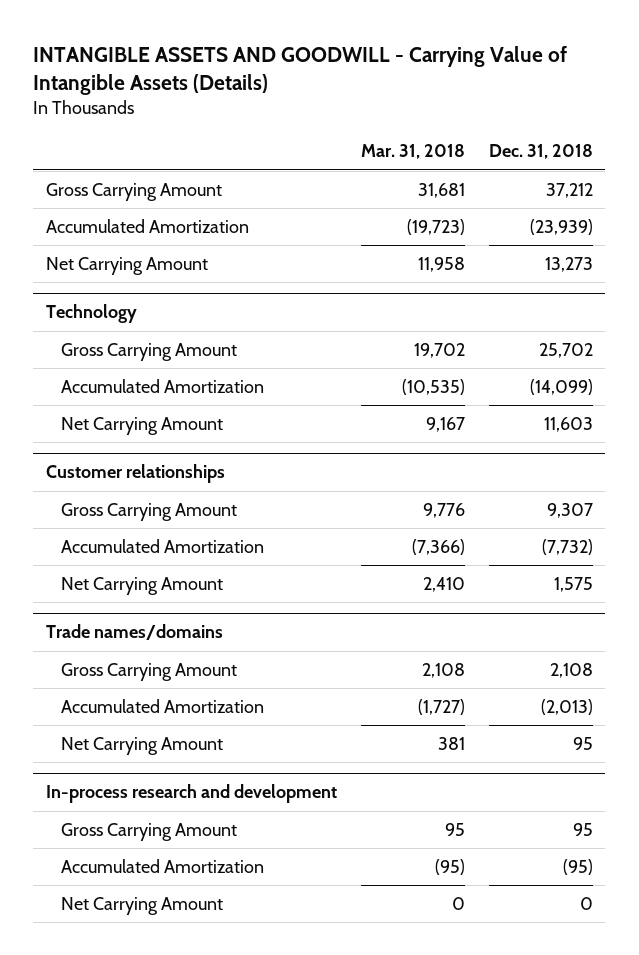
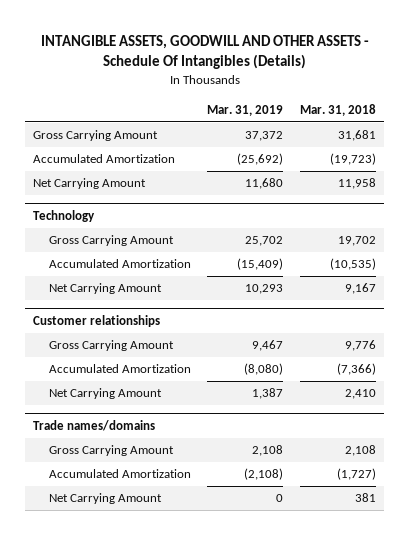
- INTANGIBLE ASSETS AND GOODWILL - Carrying Value of Intangible Assets (Details)
+ INTANGIBLE ASSETS, GOODWILL AND OTHER ASSETS - Schedule Of Intangibles (Details)
- | Mar. 31, 2018 | Dec. 31, 2018
+ | Mar. 31, 2019 | Mar. 31, 2018
- In-process research and development
- Gross Carrying Amount | 95 | 95
- Accumulated Amortization | (95) | (95)
- Net Carrying Amount | 0 | 0

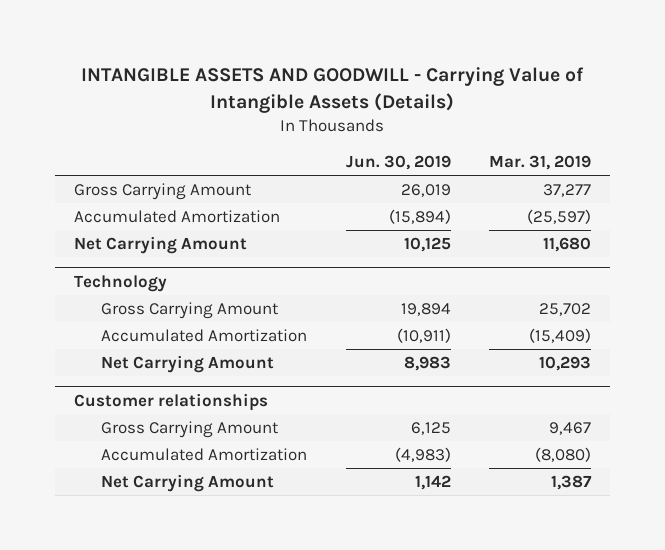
- INTANGIBLE ASSETS, GOODWILL AND OTHER ASSETS - Schedule Of Intangibles (Details)
+ INTANGIBLE ASSETS AND GOODWILL - Carrying Value of Intangible Assets (Details)
- | Mar. 31, 2019 | Mar. 31, 2018
+ | Jun. 30, 2019 | Mar. 31, 2019
- Gross Carrying Amount | 37,372 | 31,681
- Accumulated Amortization | (25,692) | (19,723)
+ Gross Carrying Amount | 26,019 | 37,277
+ Accumulated Amortization | (15,894) | (25,597)
- Trade names/domains
- Gross Carrying Amount | 2,108 | 2,108
- Accumulated Amortization | (2,108) | (1,727)
- Net Carrying Amount | 0 | 381

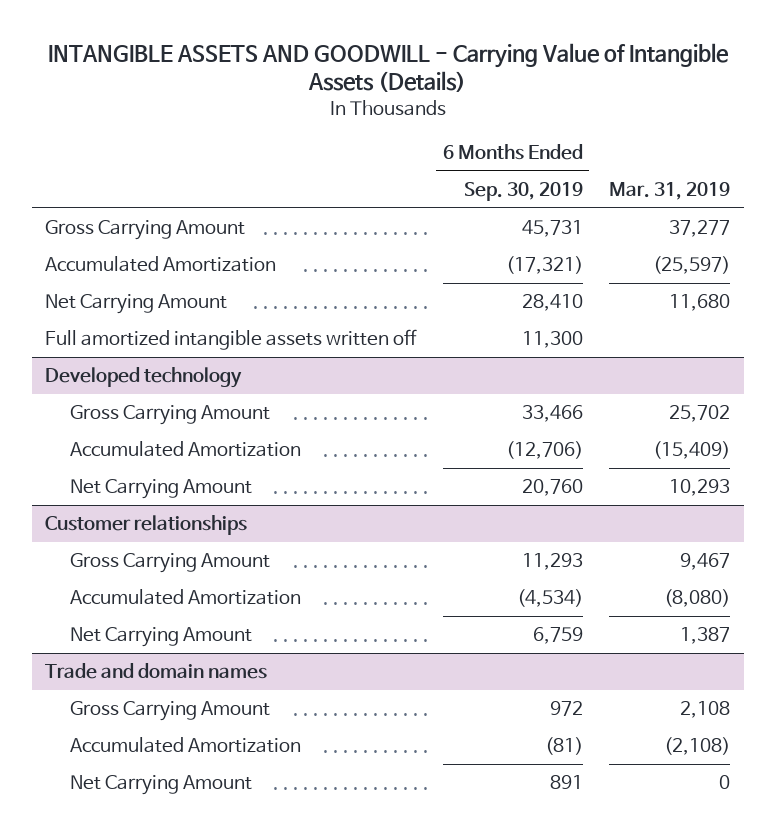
- | Jun. 30, 2019 | Mar. 31, 2019
+ | 6 Months Ended Sep. 30, 2019 | Mar. 31, 2019
- Technology
+ Full amortized intangible assets written off | 11,300 |
+ Developed technology
+ Trade and domain names
+ Gross Carrying Amount | 972 | 2,108
+ Accumulated Amortization | (81) | (2,108)
+ Net Carrying Amount | 891 | 0

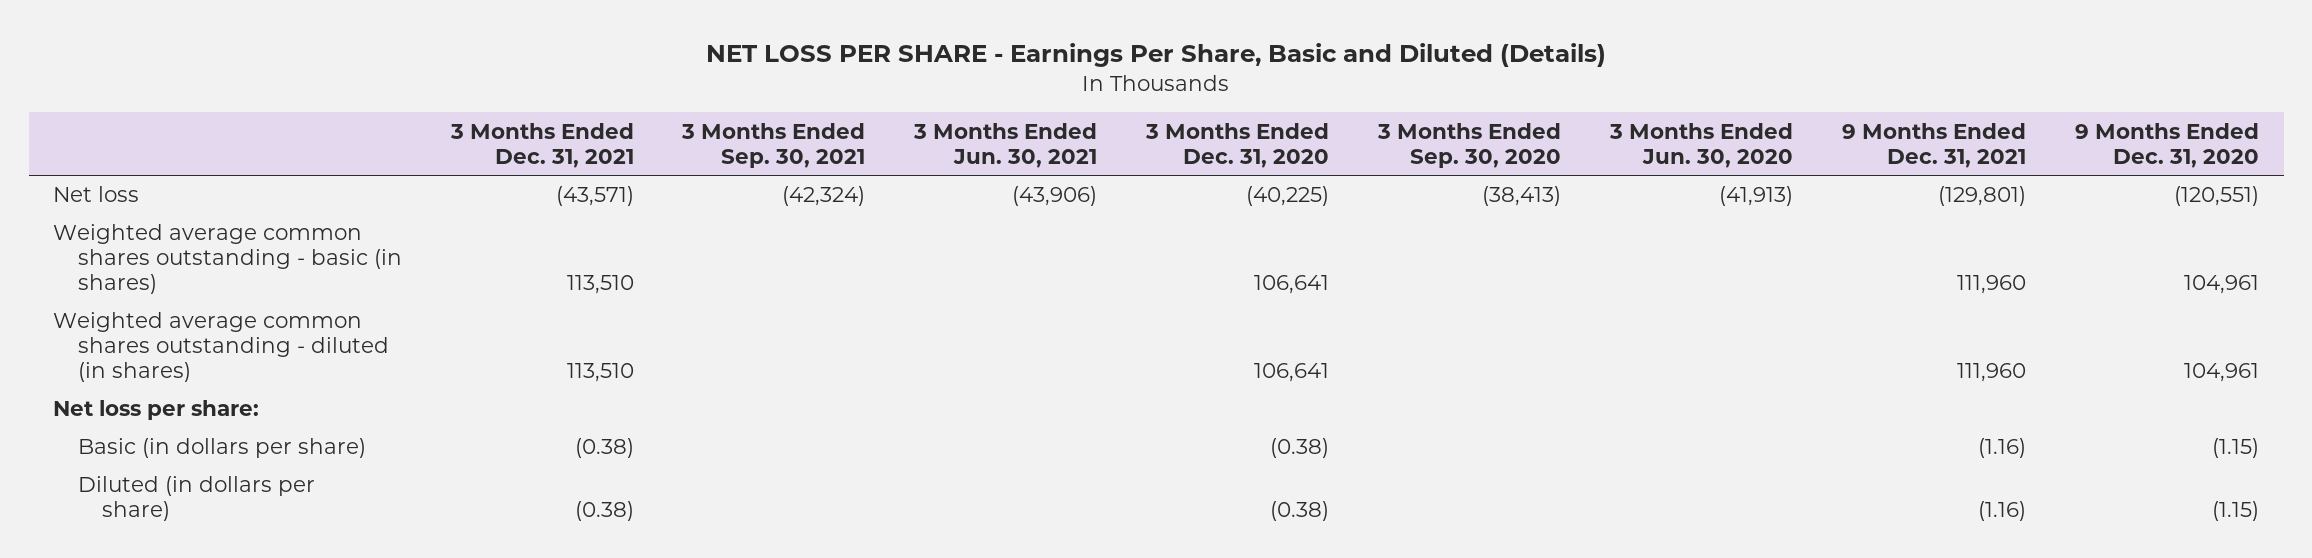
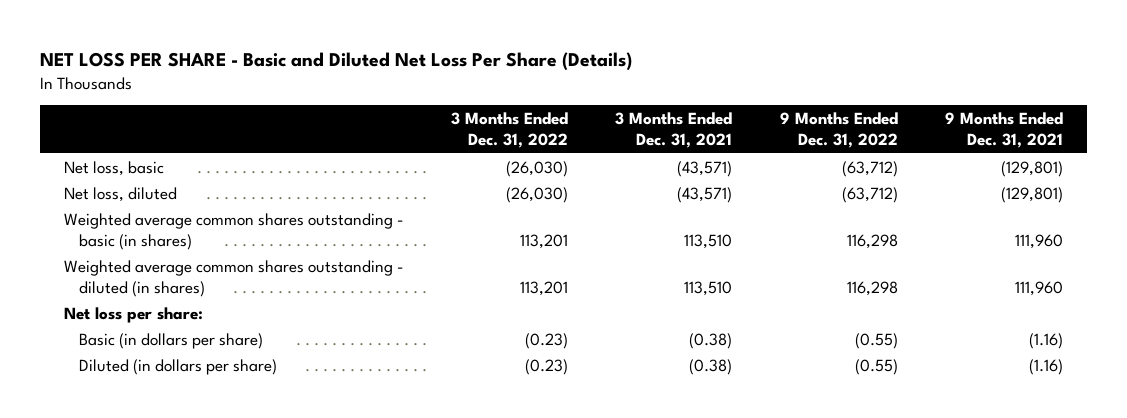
- NET LOSS PER SHARE - Earnings Per Share, Basic and Diluted (Details)
+ NET LOSS PER SHARE - Basic and Diluted Net Loss Per Share (Details)
- | 3 Months Ended Dec. 31, 2021 | 3 Months Ended Sep. 30, 2021 | 3 Months Ended Jun. 30, 2021 | 3 Months Ended Dec. 31, 2020 | 3 Months Ended Sep. 30, 2020 | 3 Months Ended Jun. 30, 2020 | 9 Months Ended Dec. 31, 2021 | 9 Months Ended Dec. 31, 2020
+ | 3 Months Ended Dec. 31, 2022 | 3 Months Ended Dec. 31, 2021 | 9 Months Ended Dec. 31, 2022 | 9 Months Ended Dec. 31, 2021
- Net loss | (43,571) | (42,324) | (43,906) | (40,225) | (38,413) | (41,913) | (129,801) | (120,551)
+ Net loss, basic | (26,030) | (43,571) | (63,712) | (129,801)
+ Net loss, diluted | (26,030) | (43,571) | (63,712) | (129,801)

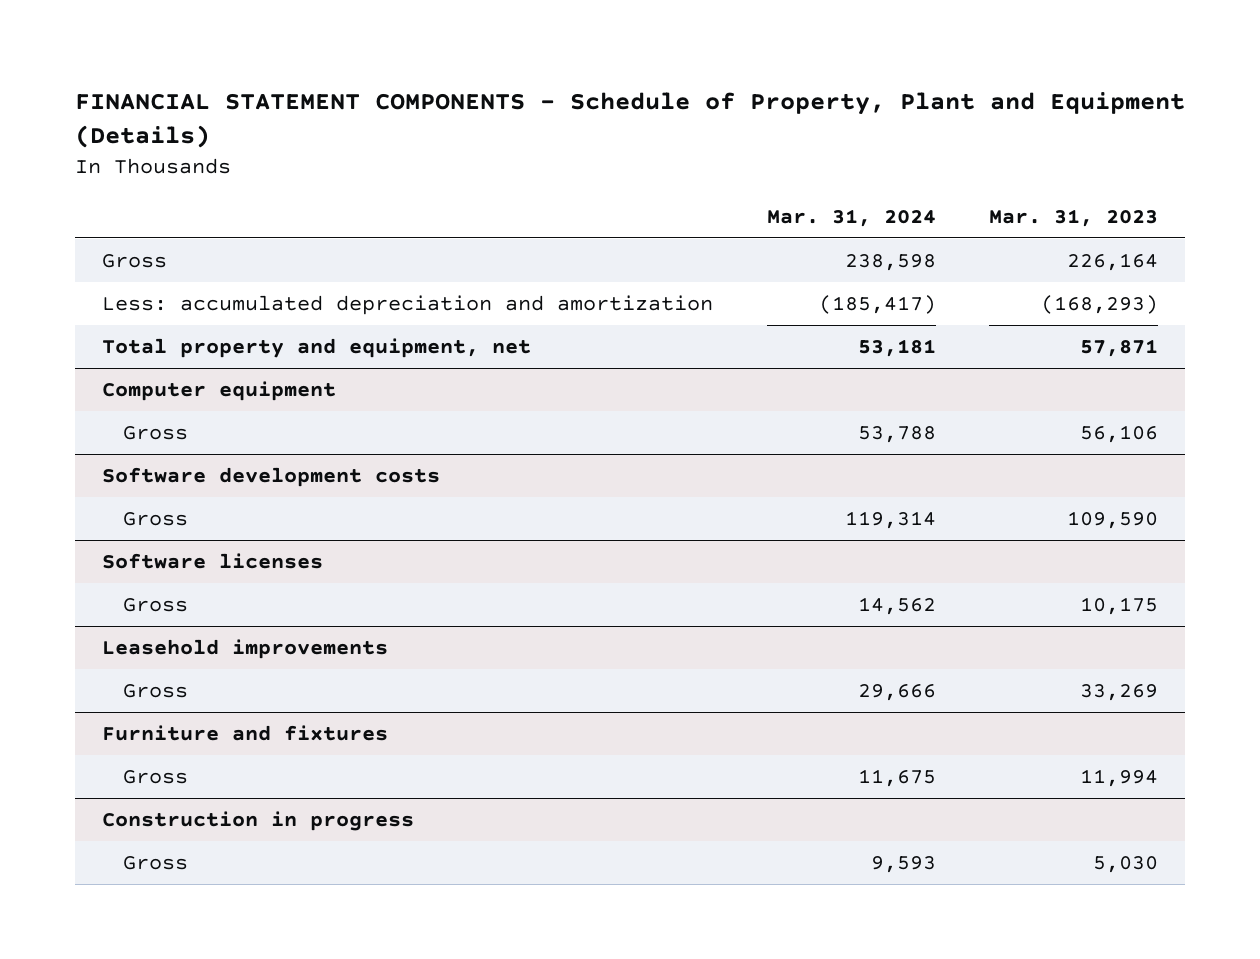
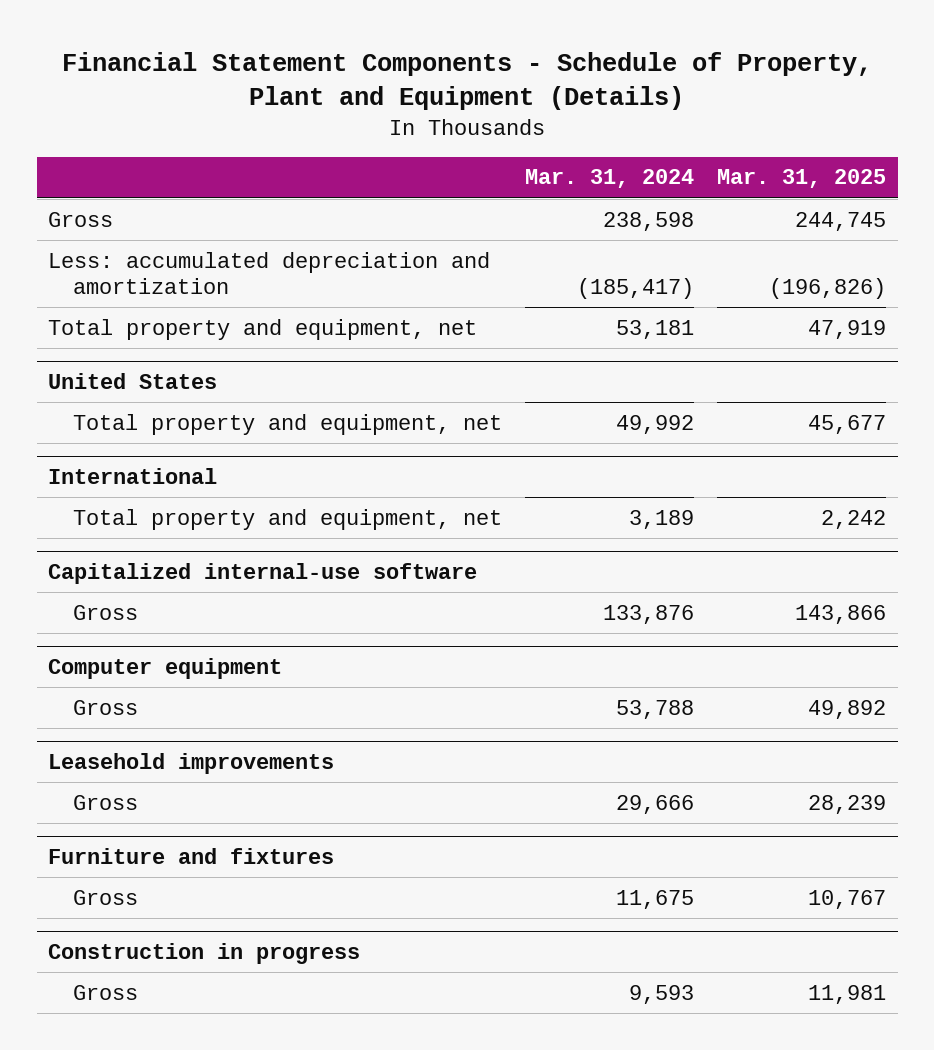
- FINANCIAL STATEMENT COMPONENTS - Schedule of Property, Plant and Equipment (Details)
+ Financial Statement Components - Schedule of Property, Plant and Equipment (Details)
- | Mar. 31, 2024 | Mar. 31, 2023
+ | Mar. 31, 2024 | Mar. 31, 2025
+ United States
+ Total property and equipment, net | 49,992 | 45,677
+ International
+ Total property and equipment, net | 3,189 | 2,242
+ Capitalized internal-use software
+ Gross | 133,876 | 143,866
- Software development costs
- Gross | 119,314 | 109,590
- Software licenses
- Gross | 14,562 | 10,175

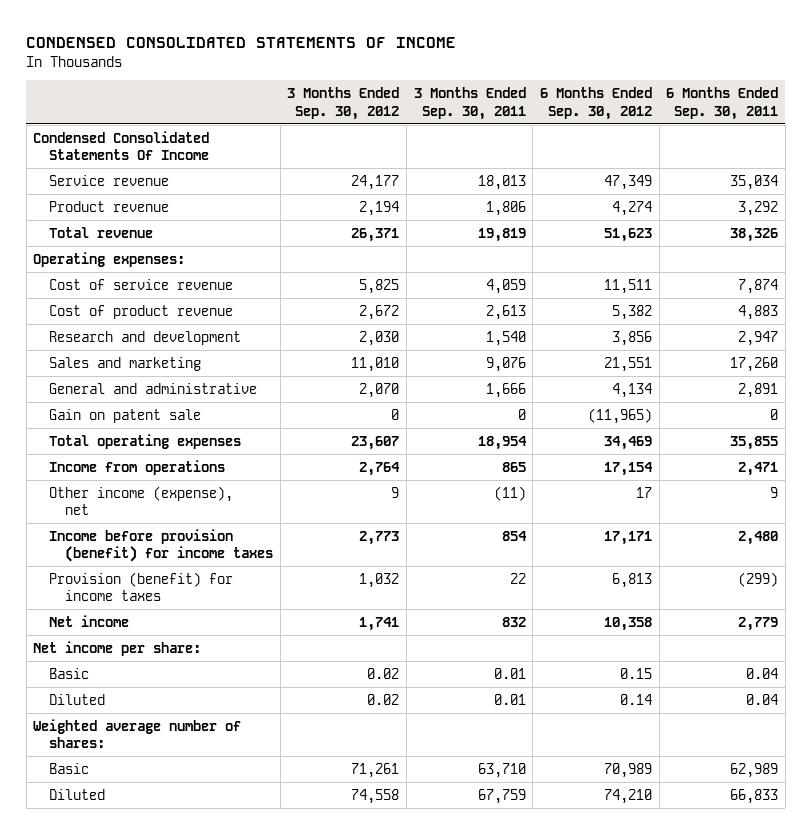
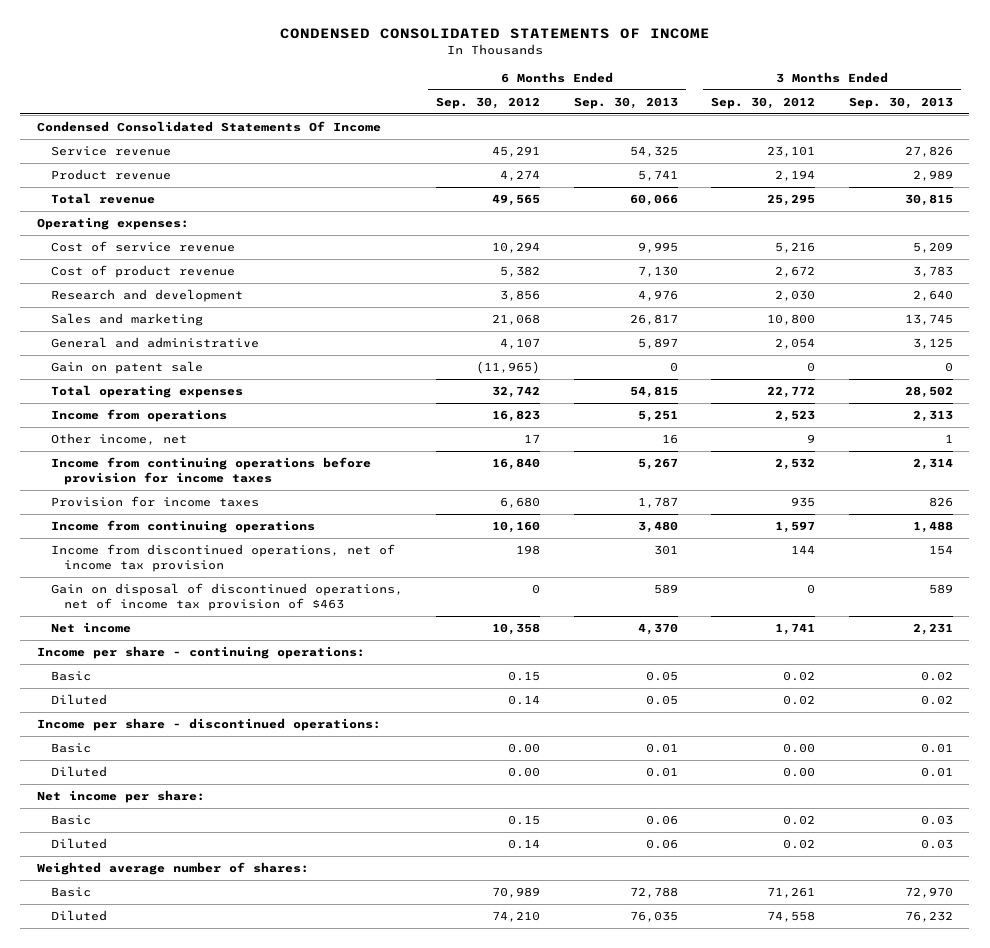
- | 3 Months Ended Sep. 30, 2012 | 3 Months Ended Sep. 30, 2011 | 6 Months Ended Sep. 30, 2012 | 6 Months Ended Sep. 30, 2011
+ | 6 Months Ended Sep. 30, 2012 | 6 Months Ended Sep. 30, 2013 | 3 Months Ended Sep. 30, 2012 | 3 Months Ended Sep. 30, 2013
- Service revenue | 24,177 | 18,013 | 47,349 | 35,034
+ Service revenue | 45,291 | 54,325 | 23,101 | 27,826
- Total revenue | 26,371 | 19,819 | 51,623 | 38,326
+ Total revenue | 49,565 | 60,066 | 25,295 | 30,815
- Cost of service revenue | 5,825 | 4,059 | 11,511 | 7,874
+ Cost of service revenue | 10,294 | 9,995 | 5,216 | 5,209
- Sales and marketing | 11,010 | 9,076 | 21,551 | 17,260
- General and administrative | 2,070 | 1,666 | 4,134 | 2,891
+ Sales and marketing | 21,068 | 26,817 | 10,800 | 13,745
+ General and administrative | 4,107 | 5,897 | 2,054 | 3,125
- Total operating expenses | 23,607 | 18,954 | 34,469 | 35,855
- Income from operations | 2,764 | 865 | 17,154 | 2,471
- Other income (expense), net | 9 | (11) | 17 | 9
- Income before provision (benefit) for income taxes | 2,773 | 854 | 17,171 | 2,480
- Provision (benefit) for income taxes | 1,032 | 22 | 6,813 | (299)
+ Total operating expenses | 32,742 | 54,815 | 22,772 | 28,502
+ Income from operations | 16,823 | 5,251 | 2,523 | 2,313
+ Other income, net | 17 | 16 | 9 | 1
+ Income from continuing operations before provision for income taxes | 16,840 | 5,267 | 2,532 | 2,314
+ Provision for income taxes | 6,680 | 1,787 | 935 | 826
+ Income from continuing operations | 10,160 | 3,480 | 1,597 | 1,488
+ Income from discontinued operations, net of income tax provision | 198 | 301 | 144 | 154
+ Gain on disposal of discontinued operations, net of income tax provision of $463 | 0 | 589 | 0 | 589
+ Income per share - continuing operations:
+ Basic | 0.15 | 0.05 | 0.02 | 0.02
+ Diluted | 0.14 | 0.05 | 0.02 | 0.02
+ Income per share - discontinued operations:
+ Basic | 0.00 | 0.01 | 0.00 | 0.01
+ Diluted | 0.00 | 0.01 | 0.00 | 0.01

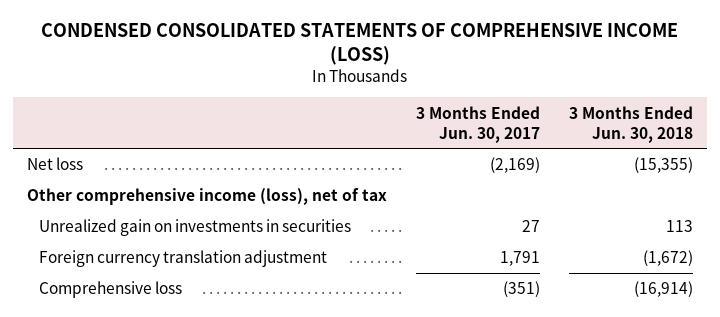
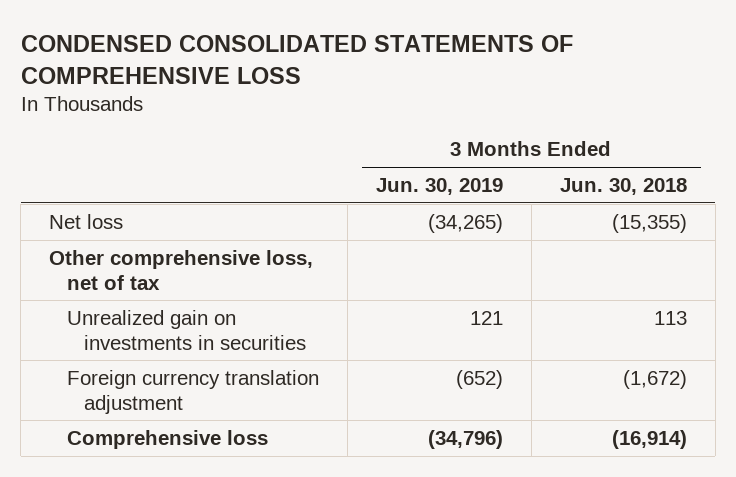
- CONDENSED CONSOLIDATED STATEMENTS OF COMPREHENSIVE INCOME (LOSS)
+ CONDENSED CONSOLIDATED STATEMENTS OF COMPREHENSIVE LOSS
- | 3 Months Ended Jun. 30, 2017 | 3 Months Ended Jun. 30, 2018
+ | 3 Months Ended Jun. 30, 2019 | 3 Months Ended Jun. 30, 2018
- Other comprehensive income (loss), net of tax
+ Other comprehensive loss, net of tax

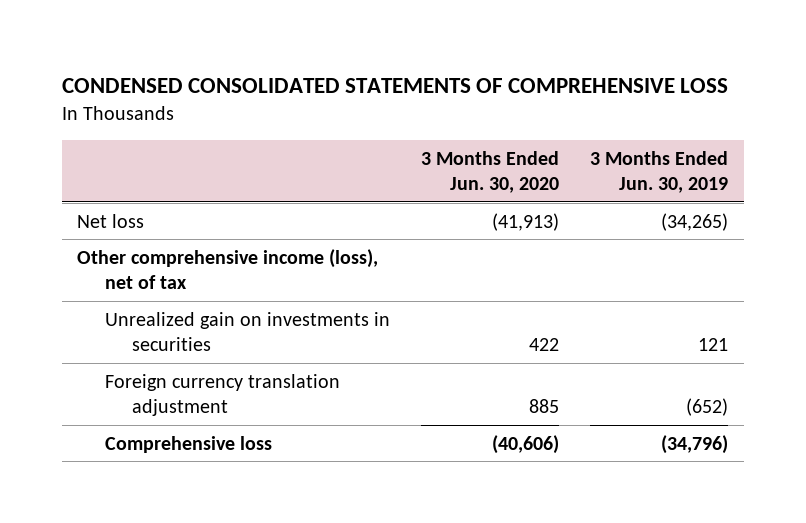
- | 3 Months Ended Jun. 30, 2019 | 3 Months Ended Jun. 30, 2018
+ | 3 Months Ended Jun. 30, 2020 | 3 Months Ended Jun. 30, 2019
- Other comprehensive loss, net of tax
+ Other comprehensive income (loss), net of tax

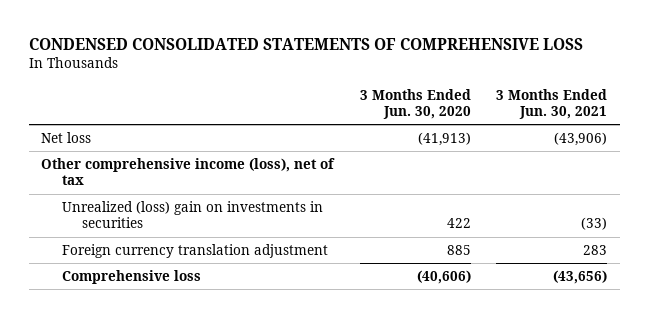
- | 3 Months Ended Jun. 30, 2020 | 3 Months Ended Jun. 30, 2019
+ | 3 Months Ended Jun. 30, 2020 | 3 Months Ended Jun. 30, 2021
- Unrealized gain on investments in securities | 422 | 121
+ Unrealized (loss) gain on investments in securities | 422 | (33)

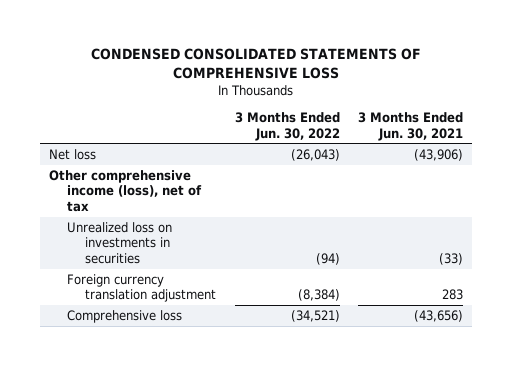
- | 3 Months Ended Jun. 30, 2020 | 3 Months Ended Jun. 30, 2021
+ | 3 Months Ended Jun. 30, 2022 | 3 Months Ended Jun. 30, 2021
- Unrealized (loss) gain on investments in securities | 422 | (33)
+ Unrealized loss on investments in securities | (94) | (33)

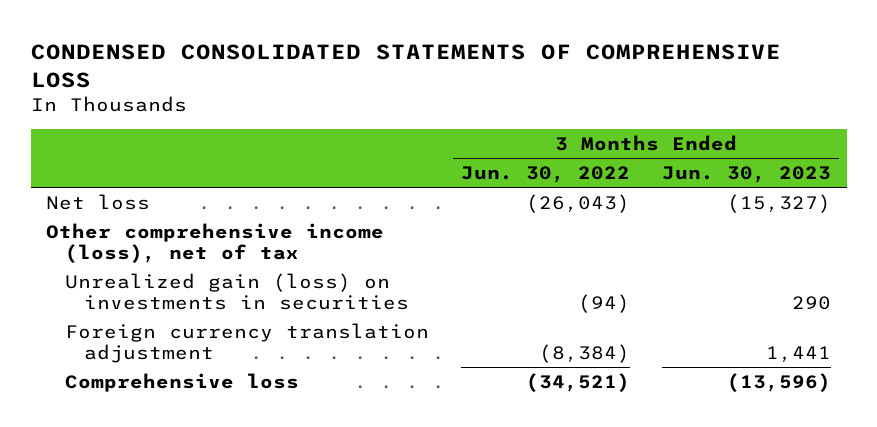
- | 3 Months Ended Jun. 30, 2022 | 3 Months Ended Jun. 30, 2021
+ | 3 Months Ended Jun. 30, 2022 | 3 Months Ended Jun. 30, 2023
- Unrealized loss on investments in securities | (94) | (33)
+ Unrealized gain (loss) on investments in securities | (94) | 290

